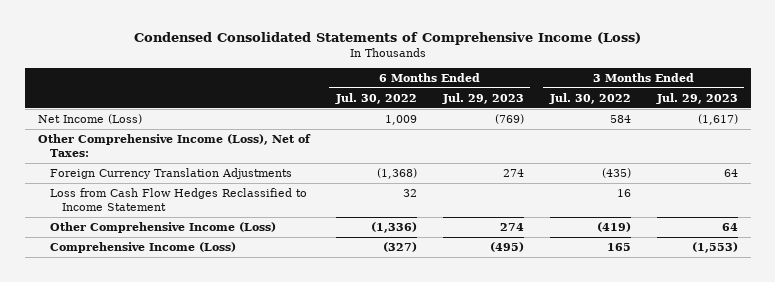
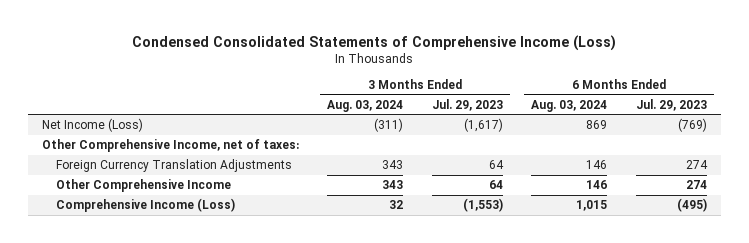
- | 6 Months Ended Jul. 30, 2022 | 6 Months Ended Jul. 29, 2023 | 3 Months Ended Jul. 30, 2022 | 3 Months Ended Jul. 29, 2023
+ | 3 Months Ended Aug. 03, 2024 | 3 Months Ended Jul. 29, 2023 | 6 Months Ended Aug. 03, 2024 | 6 Months Ended Jul. 29, 2023
- Other Comprehensive Income (Loss), Net of Taxes:
+ Other Comprehensive Income, net of taxes:
- Loss from Cash Flow Hedges Reclassified to Income Statement | 32 | | 16 |
- Other Comprehensive Income (Loss) | (1,336) | 274 | (419) | 64
+ Other Comprehensive Income | 343 | 64 | 146 | 274

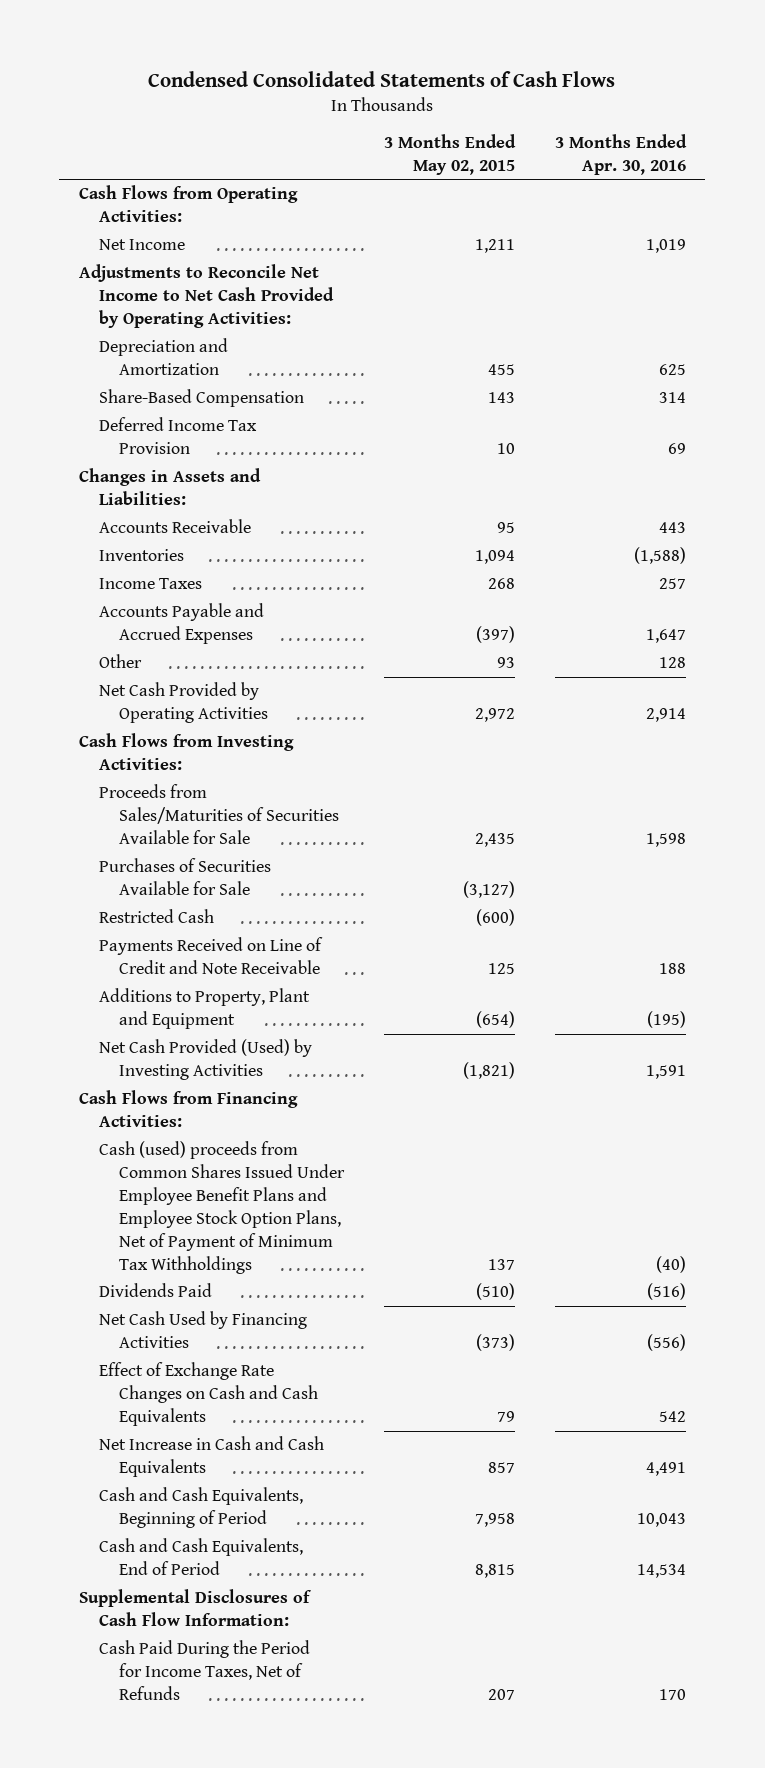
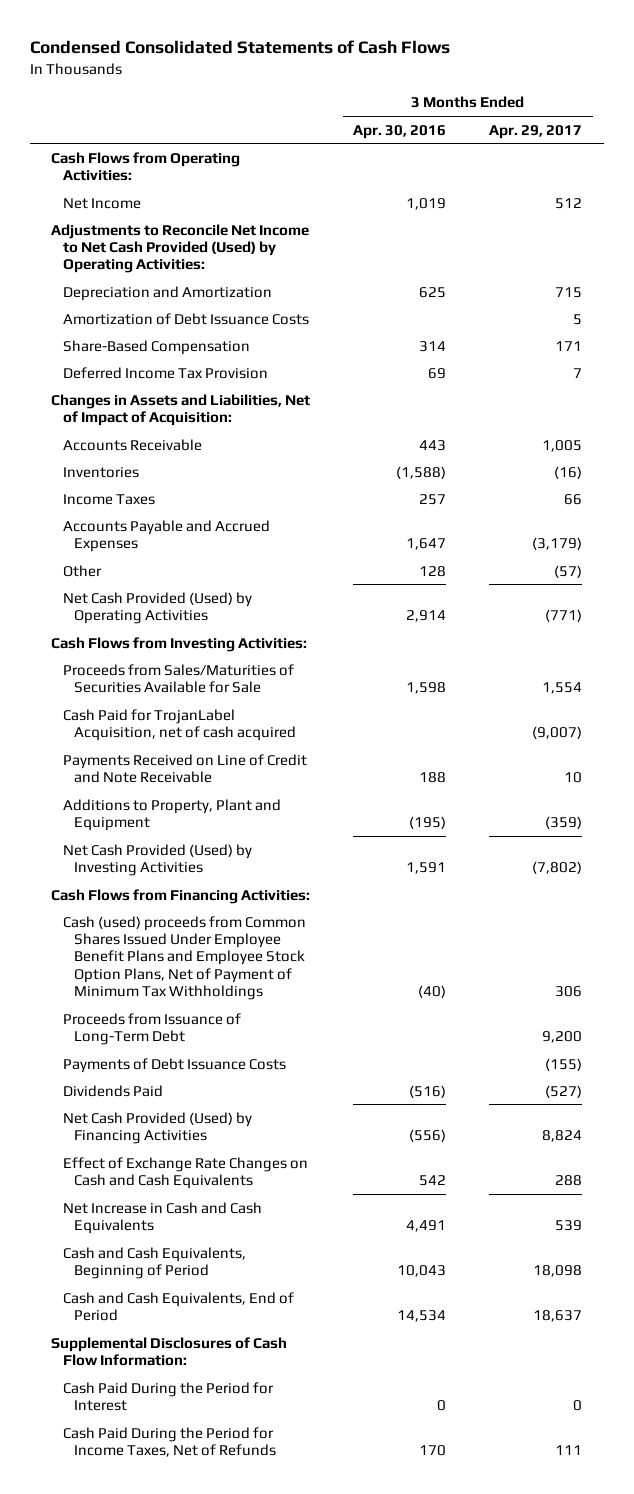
- | 3 Months Ended May 02, 2015 | 3 Months Ended Apr. 30, 2016
+ | 3 Months Ended Apr. 30, 2016 | 3 Months Ended Apr. 29, 2017
- Adjustments to Reconcile Net Income to Net Cash Provided by Operating Activities:
+ Adjustments to Reconcile Net Income to Net Cash Provided (Used) by Operating Activities:
+ Amortization of Debt Issuance Costs | | 5
- Changes in Assets and Liabilities:
+ Changes in Assets and Liabilities, Net of Impact of Acquisition:
- Net Cash Provided by Operating Activities | 2,972 | 2,914
+ Net Cash Provided (Used) by Operating Activities | 2,914 | (771)
- Purchases of Securities Available for Sale | (3,127) |
- Restricted Cash | (600) |
+ Cash Paid for TrojanLabel Acquisition, net of cash acquired | | (9,007)
+ Proceeds from Issuance of Long-Term Debt | | 9,200
+ Payments of Debt Issuance Costs | | (155)
- Net Cash Used by Financing Activities | (373) | (556)
+ Net Cash Provided (Used) by Financing Activities | (556) | 8,824
+ Cash Paid During the Period for Interest | 0 | 0

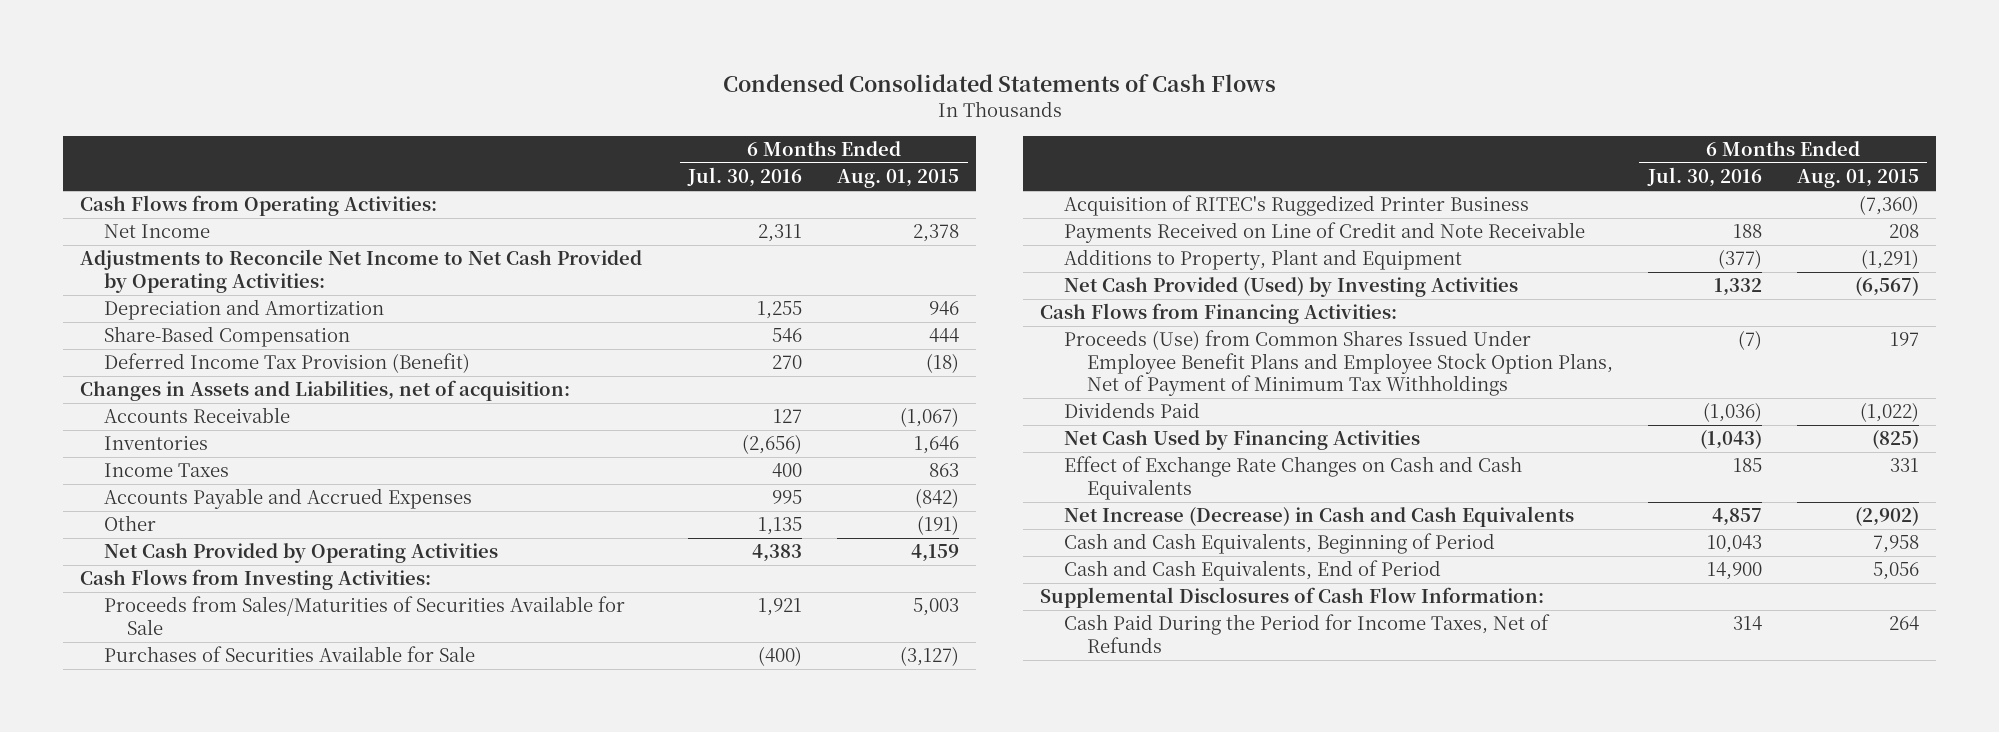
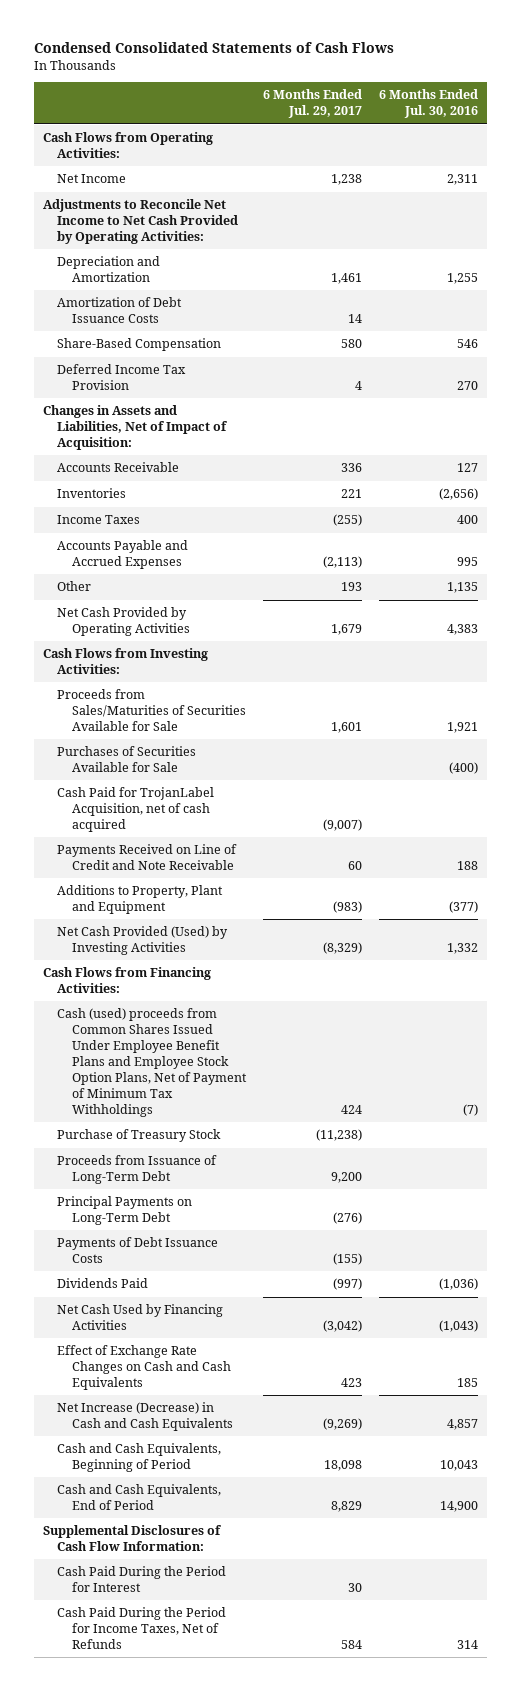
- | 6 Months Ended Jul. 30, 2016 | 6 Months Ended Aug. 01, 2015
+ | 6 Months Ended Jul. 29, 2017 | 6 Months Ended Jul. 30, 2016
+ Amortization of Debt Issuance Costs | 14 |
- Deferred Income Tax Provision (Benefit) | 270 | (18)
- Changes in Assets and Liabilities, net of acquisition:
+ Deferred Income Tax Provision | 4 | 270
+ Changes in Assets and Liabilities, Net of Impact of Acquisition:
- Acquisition of RITEC's Ruggedized Printer Business | | (7,360)
+ Cash Paid for TrojanLabel Acquisition, net of cash acquired | (9,007) |
- Proceeds (Use) from Common Shares Issued Under Employee Benefit Plans and Employee Stock Option Plans, Net of Payment of Minimum Tax Withholdings | (7) | 197
+ Cash (used) proceeds from Common Shares Issued Under Employee Benefit Plans and Employee Stock Option Plans, Net of Payment of Minimum Tax Withholdings | 424 | (7)
+ Purchase of Treasury Stock | (11,238) |
+ Proceeds from Issuance of Long-Term Debt | 9,200 |
+ Principal Payments on Long-Term Debt | (276) |
+ Payments of Debt Issuance Costs | (155) |
+ Cash Paid During the Period for Interest | 30 |

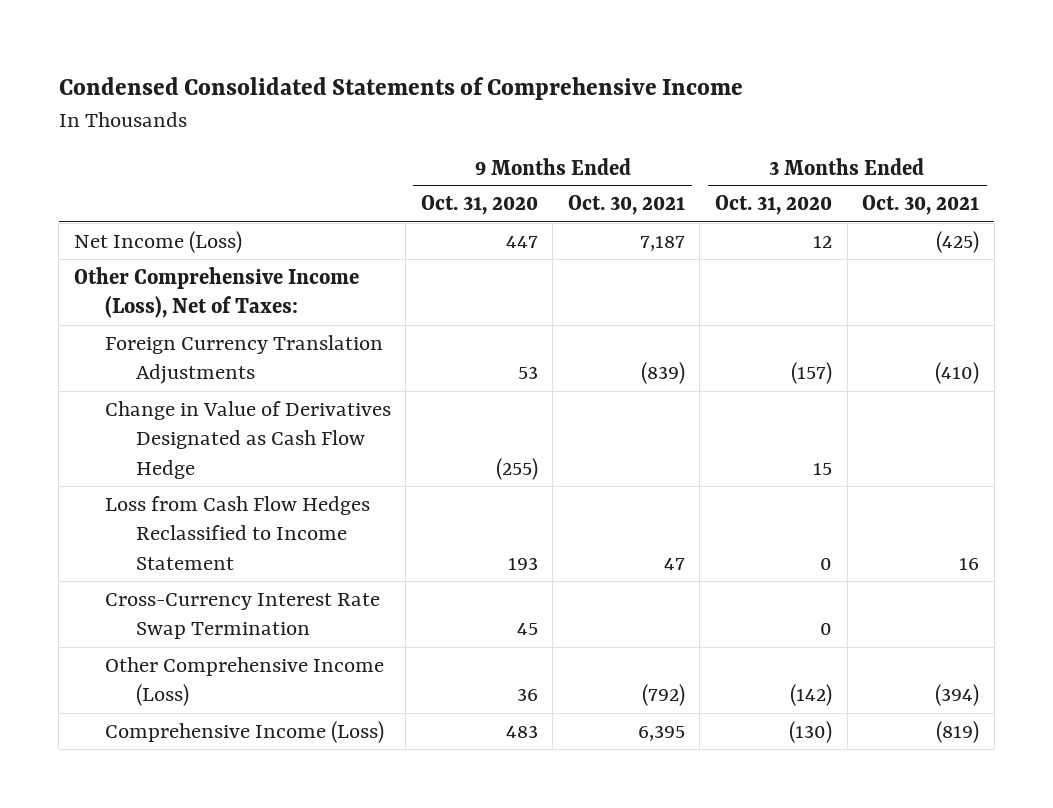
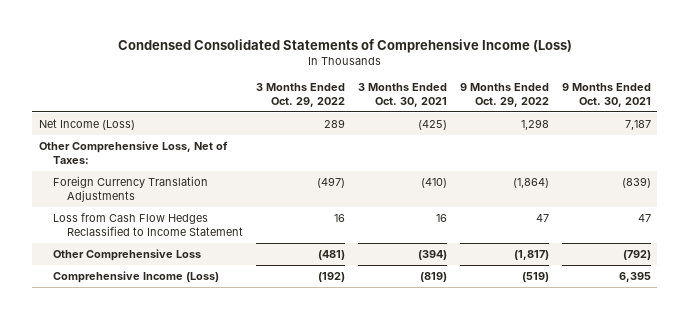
- Condensed Consolidated Statements of Comprehensive Income
+ Condensed Consolidated Statements of Comprehensive Income (Loss)
- | 9 Months Ended Oct. 31, 2020 | 9 Months Ended Oct. 30, 2021 | 3 Months Ended Oct. 31, 2020 | 3 Months Ended Oct. 30, 2021
+ | 3 Months Ended Oct. 29, 2022 | 3 Months Ended Oct. 30, 2021 | 9 Months Ended Oct. 29, 2022 | 9 Months Ended Oct. 30, 2021
- Other Comprehensive Income (Loss), Net of Taxes:
+ Other Comprehensive Loss, Net of Taxes:
- Change in Value of Derivatives Designated as Cash Flow Hedge | (255) | | 15 |
- Cross-Currency Interest Rate Swap Termination | 45 | | 0 |
- Other Comprehensive Income (Loss) | 36 | (792) | (142) | (394)
+ Other Comprehensive Loss | (481) | (394) | (1,817) | (792)

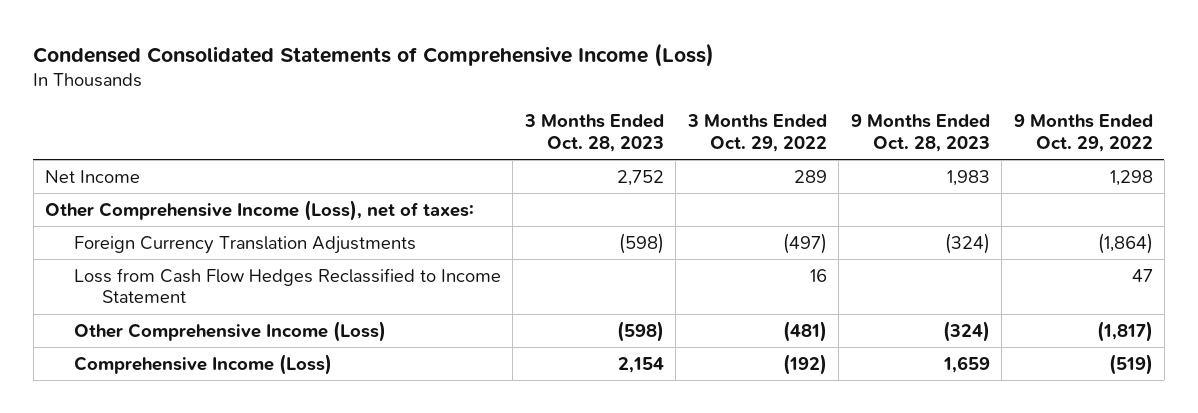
- | 3 Months Ended Oct. 29, 2022 | 3 Months Ended Oct. 30, 2021 | 9 Months Ended Oct. 29, 2022 | 9 Months Ended Oct. 30, 2021
+ | 3 Months Ended Oct. 28, 2023 | 3 Months Ended Oct. 29, 2022 | 9 Months Ended Oct. 28, 2023 | 9 Months Ended Oct. 29, 2022
- Net Income (Loss) | 289 | (425) | 1,298 | 7,187
- Other Comprehensive Loss, Net of Taxes:
+ Net Income | 2,752 | 289 | 1,983 | 1,298
+ Other Comprehensive Income (Loss), net of taxes:
- Other Comprehensive Loss | (481) | (394) | (1,817) | (792)
+ Other Comprehensive Income (Loss) | (598) | (481) | (324) | (1,817)

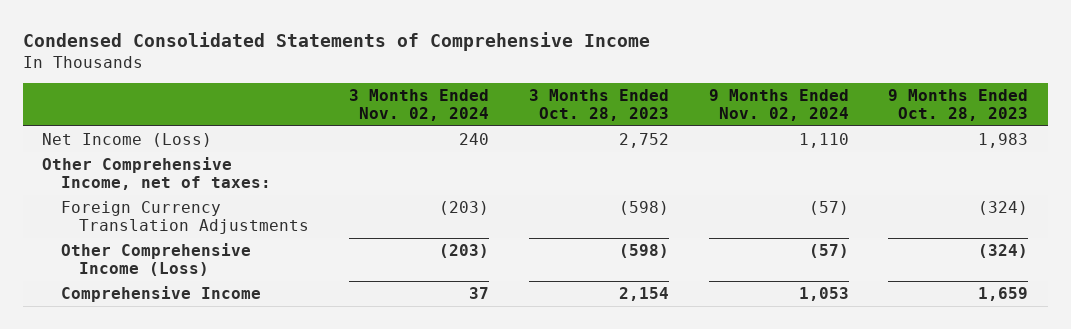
- Condensed Consolidated Statements of Comprehensive Income (Loss)
+ Condensed Consolidated Statements of Comprehensive Income
- | 3 Months Ended Oct. 28, 2023 | 3 Months Ended Oct. 29, 2022 | 9 Months Ended Oct. 28, 2023 | 9 Months Ended Oct. 29, 2022
+ | 3 Months Ended Nov. 02, 2024 | 3 Months Ended Oct. 28, 2023 | 9 Months Ended Nov. 02, 2024 | 9 Months Ended Oct. 28, 2023
- Net Income | 2,752 | 289 | 1,983 | 1,298
- Other Comprehensive Income (Loss), net of taxes:
+ Net Income (Loss) | 240 | 2,752 | 1,110 | 1,983
+ Other Comprehensive Income, net of taxes:
- Loss from Cash Flow Hedges Reclassified to Income Statement | | 16 | | 47
- Comprehensive Income (Loss) | 2,154 | (192) | 1,659 | (519)
+ Comprehensive Income | 37 | 2,154 | 1,053 | 1,659

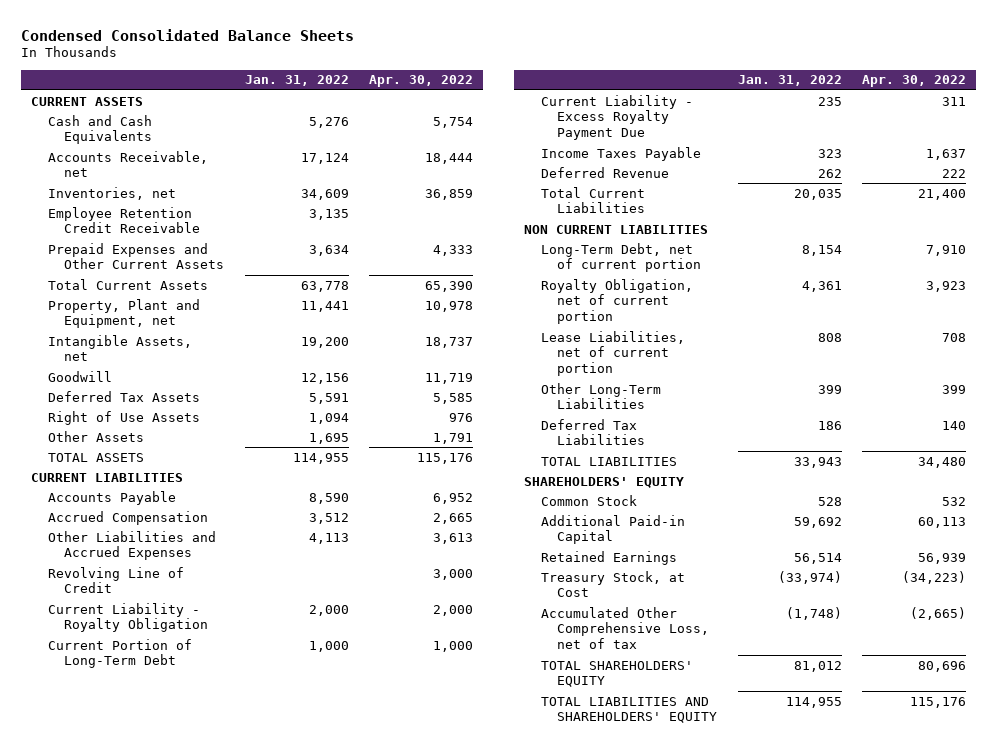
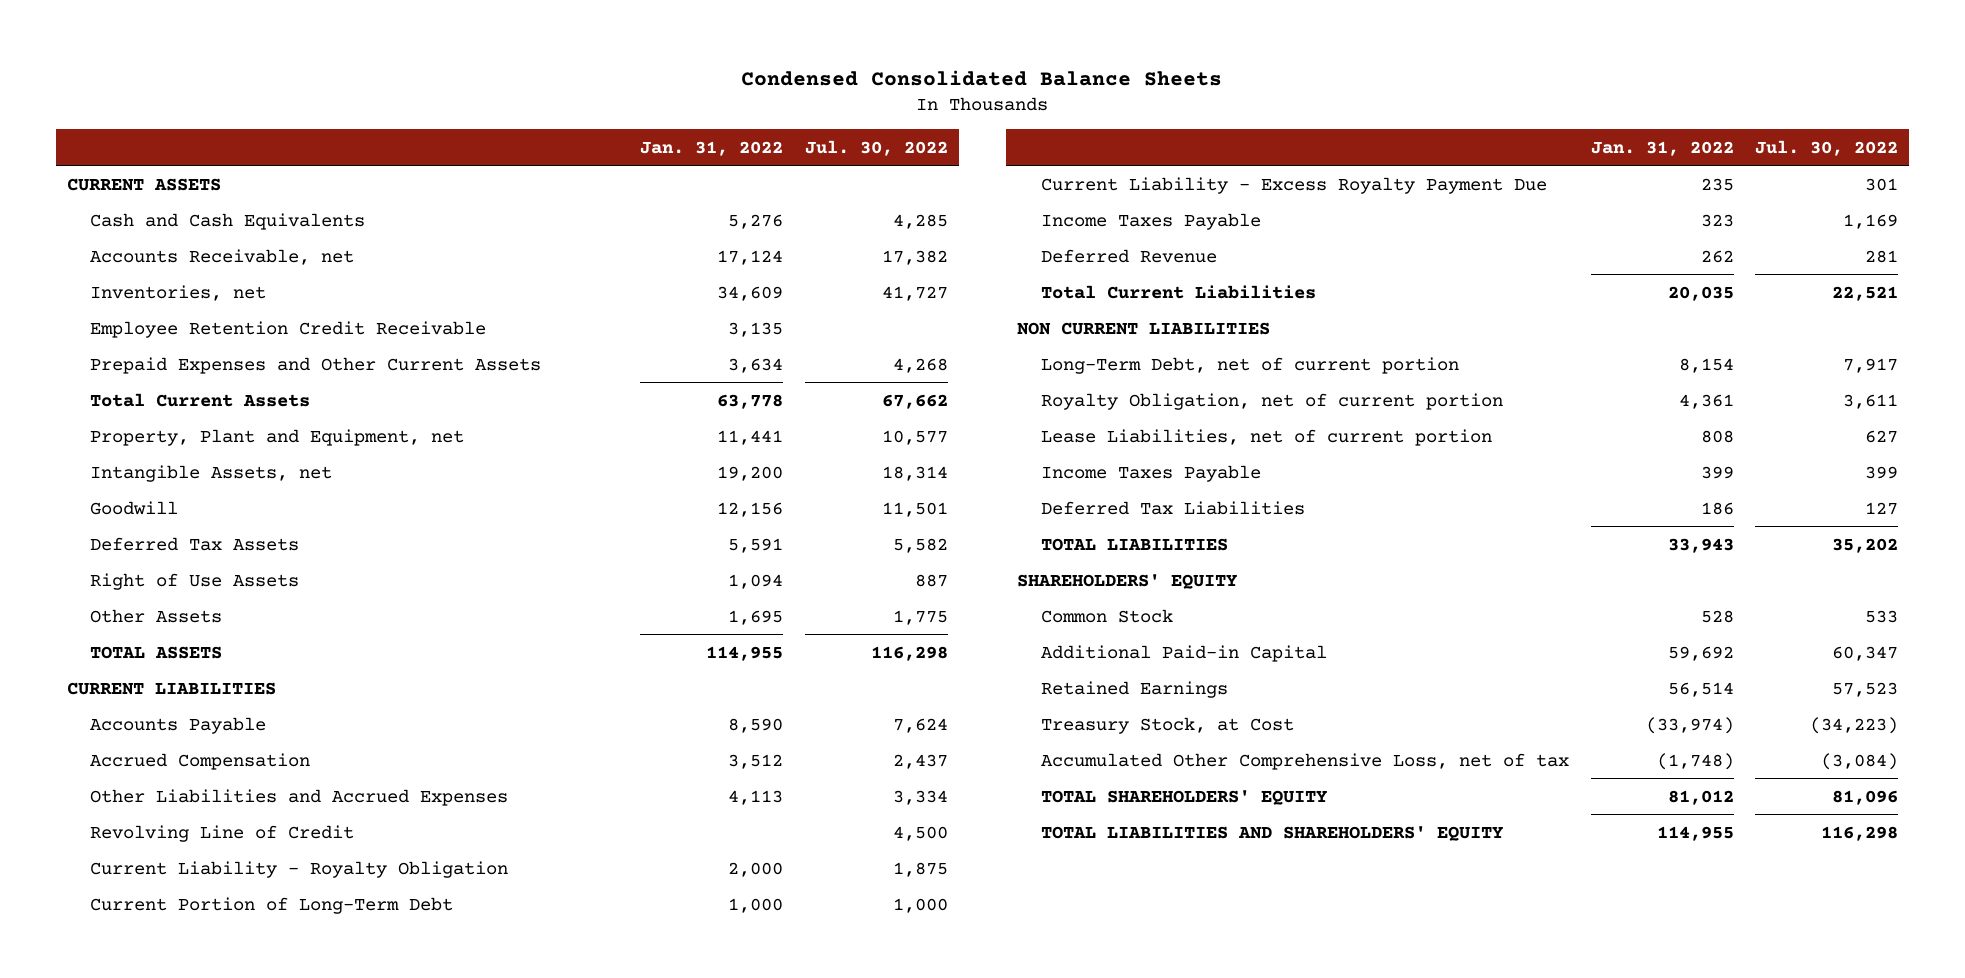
- | Jan. 31, 2022 | Apr. 30, 2022
+ | Jan. 31, 2022 | Jul. 30, 2022
- Other Long-Term Liabilities | 399 | 399
+ Income Taxes Payable | 399 | 399

